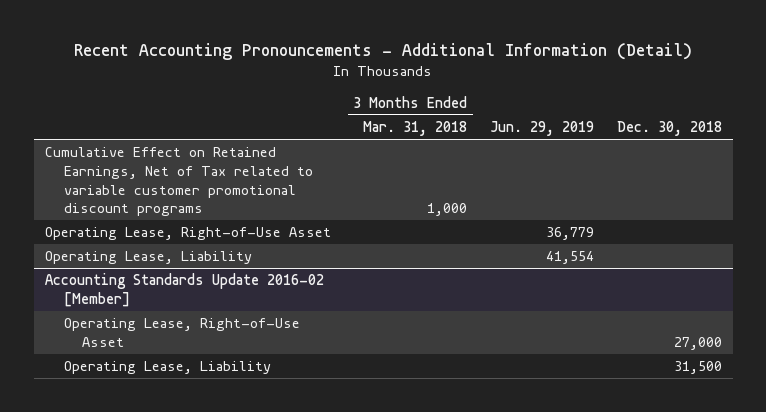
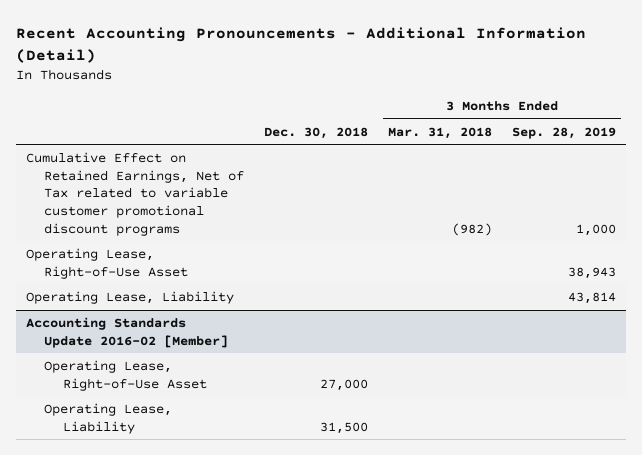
- | 3 Months Ended Mar. 31, 2018 | Jun. 29, 2019 | Dec. 30, 2018
+ | Dec. 30, 2018 | 3 Months Ended Mar. 31, 2018 | 3 Months Ended Sep. 28, 2019
- Cumulative Effect on Retained Earnings, Net of Tax related to variable customer promotional discount programs | 1,000 | |
+ Cumulative Effect on Retained Earnings, Net of Tax related to variable customer promotional discount programs | | (982) | 1,000

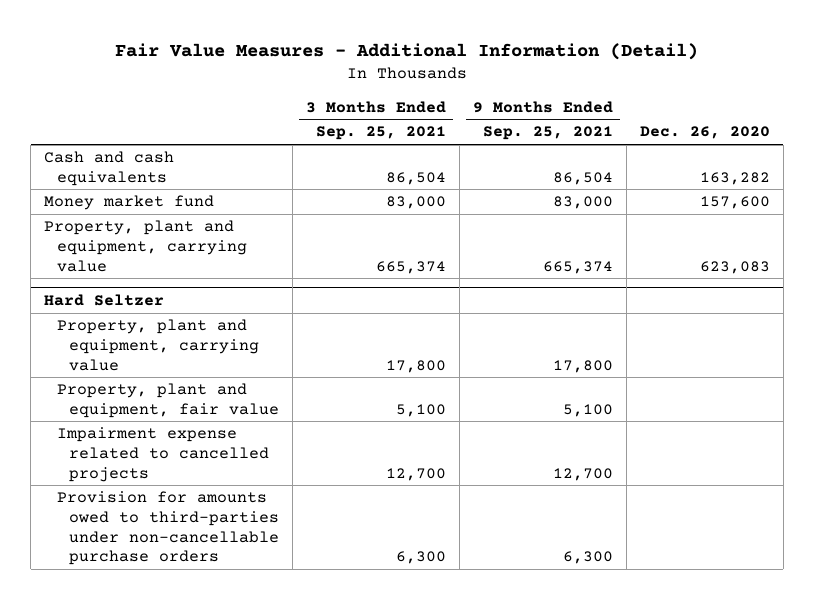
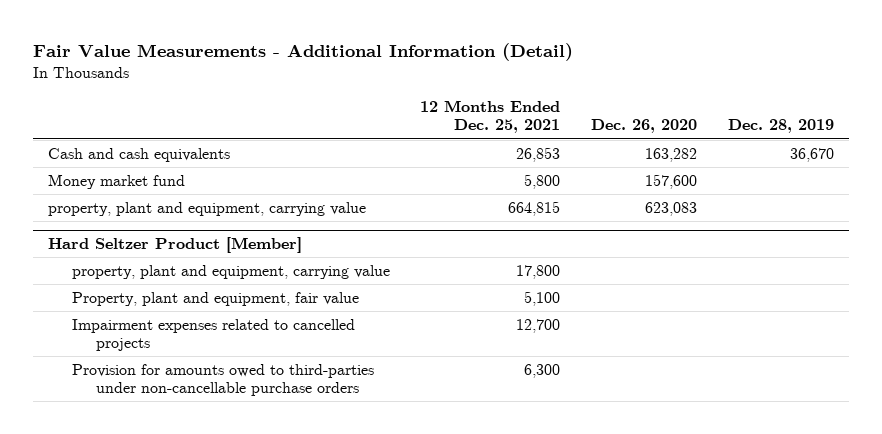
- Fair Value Measures - Additional Information (Detail)
+ Fair Value Measurements - Additional Information (Detail)
- | 3 Months Ended Sep. 25, 2021 | 9 Months Ended Sep. 25, 2021 | Dec. 26, 2020
+ | 12 Months Ended Dec. 25, 2021 | Dec. 26, 2020 | Dec. 28, 2019
- Property, plant and equipment, carrying value | 665,374 | 665,374 | 623,083
- Hard Seltzer
- Property, plant and equipment, carrying value | 17,800 | 17,800 |
+ property, plant and equipment, carrying value | 664,815 | 623,083 |
+ Hard Seltzer Product [Member]
+ property, plant and equipment, carrying value | 17,800 | |
- Impairment expense related to cancelled projects | 12,700 | 12,700 |
+ Impairment expenses related to cancelled projects | 12,700 | |

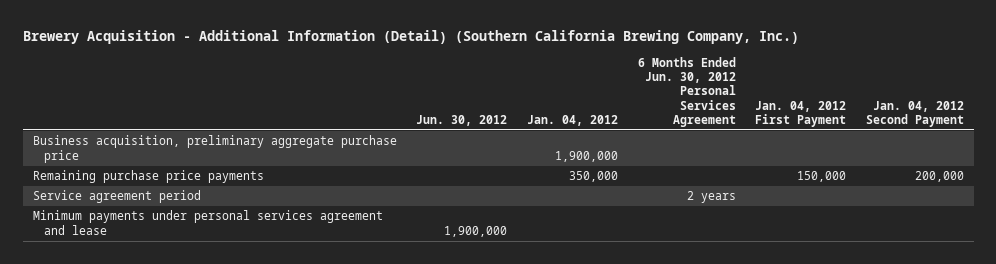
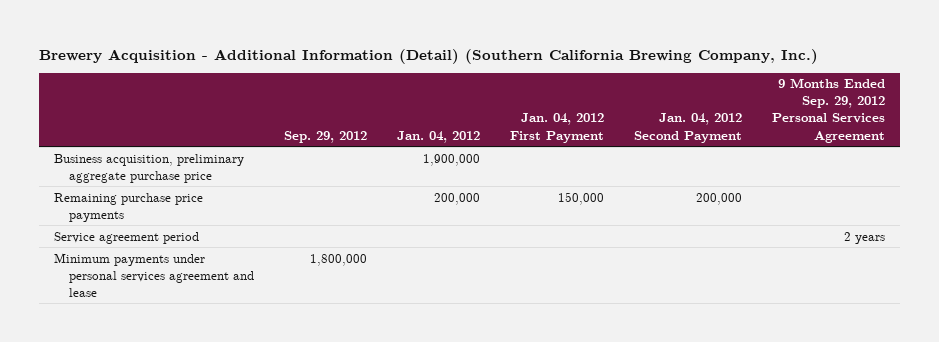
- | Jun. 30, 2012 | Jan. 04, 2012 | 6 Months Ended Jun. 30, 2012 Personal Services Agreement | Jan. 04, 2012 First Payment | Jan. 04, 2012 Second Payment
+ | Sep. 29, 2012 | Jan. 04, 2012 | Jan. 04, 2012 First Payment | Jan. 04, 2012 Second Payment | 9 Months Ended Sep. 29, 2012 Personal Services Agreement
- Remaining purchase price payments | | 350,000 | | 150,000 | 200,000
+ Remaining purchase price payments | | 200,000 | 150,000 | 200,000 |

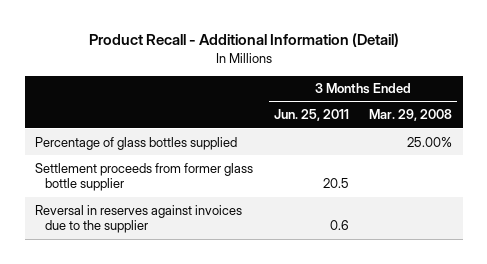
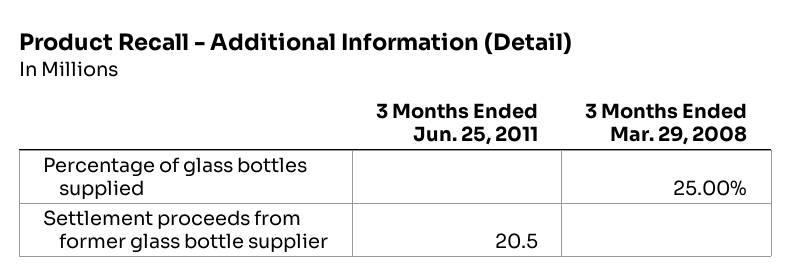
- Reversal in reserves against invoices due to the supplier | 0.6 |

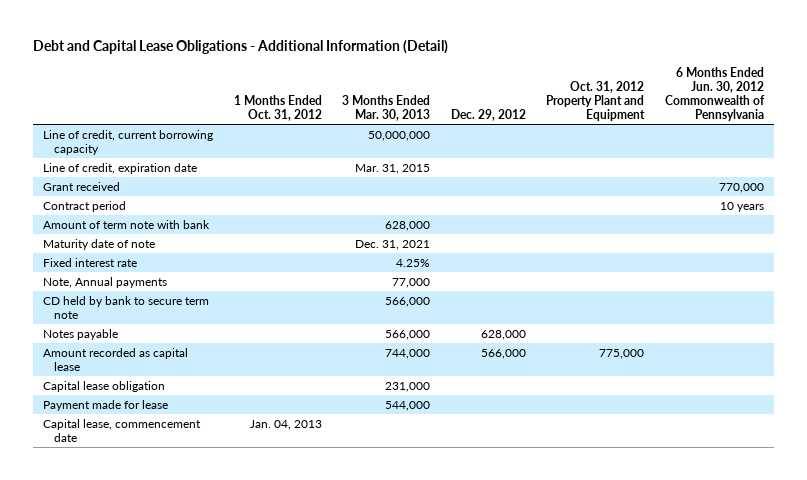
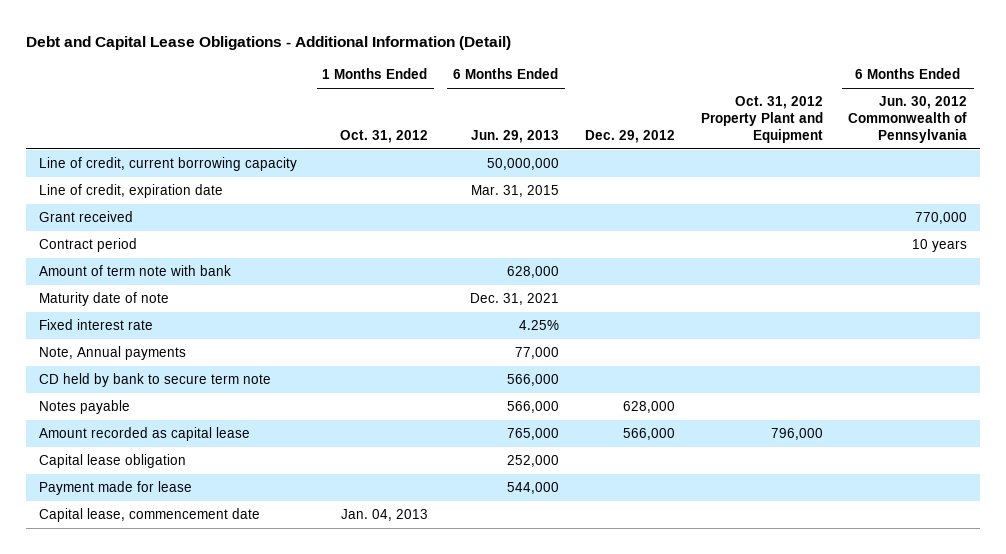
- | 1 Months Ended Oct. 31, 2012 | 3 Months Ended Mar. 30, 2013 | Dec. 29, 2012 | Oct. 31, 2012 Property Plant and Equipment | 6 Months Ended Jun. 30, 2012 Commonwealth of Pennsylvania
+ | 1 Months Ended Oct. 31, 2012 | 6 Months Ended Jun. 29, 2013 | Dec. 29, 2012 | Oct. 31, 2012 Property Plant and Equipment | 6 Months Ended Jun. 30, 2012 Commonwealth of Pennsylvania
- Amount recorded as capital lease | | 744,000 | 566,000 | 775,000 |
+ Amount recorded as capital lease | | 765,000 | 566,000 | 796,000 |

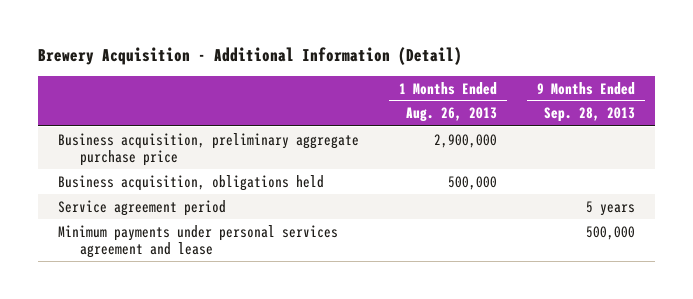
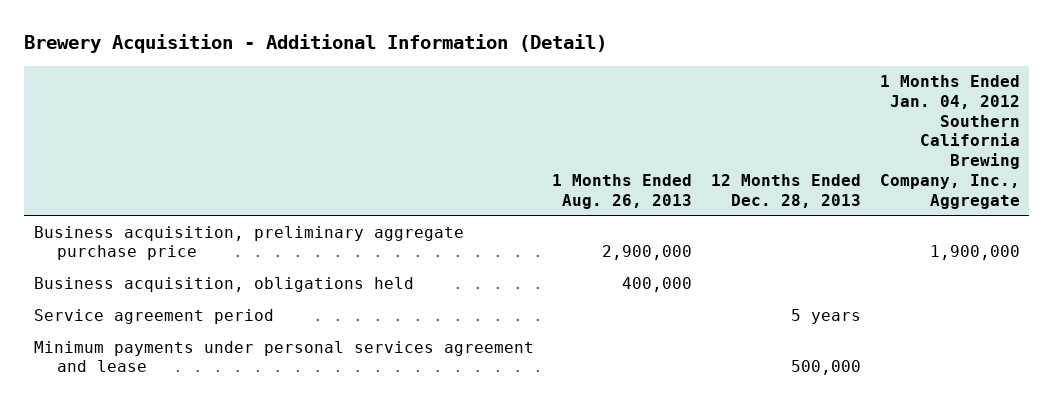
- | 1 Months Ended Aug. 26, 2013 | 9 Months Ended Sep. 28, 2013
+ | 1 Months Ended Aug. 26, 2013 | 12 Months Ended Dec. 28, 2013 | 1 Months Ended Jan. 04, 2012 Southern California Brewing Company, Inc., Aggregate
- Business acquisition, obligations held | 500,000 |
+ Business acquisition, obligations held | 400,000 | |

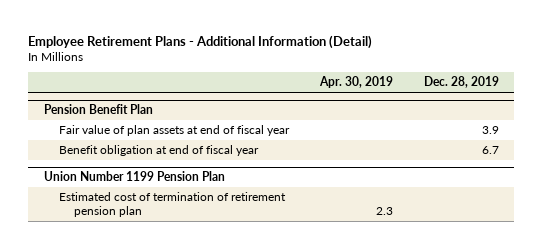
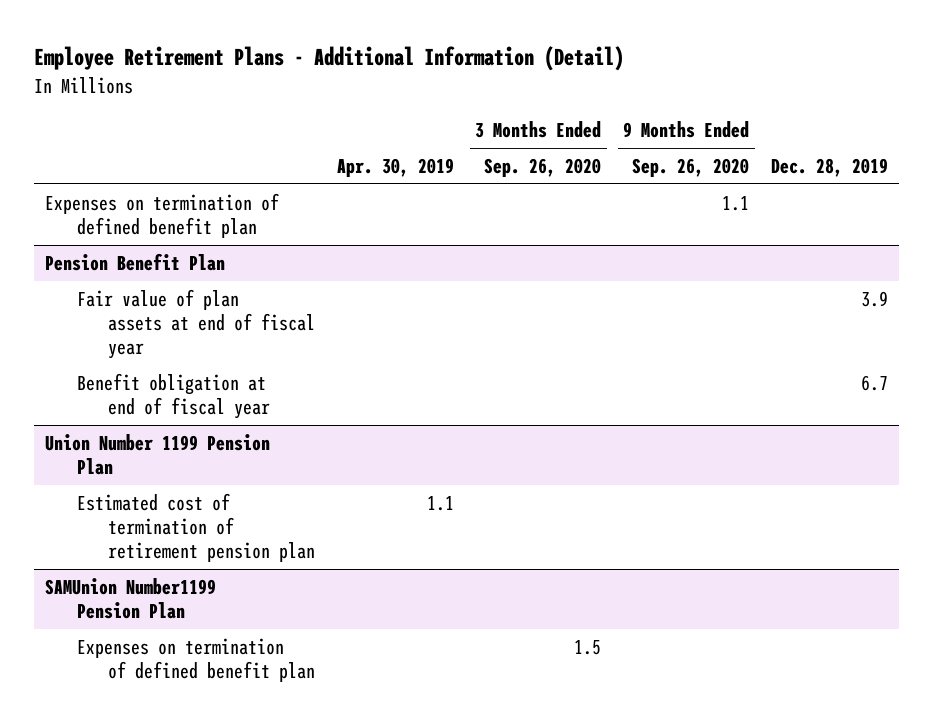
- | Apr. 30, 2019 | Dec. 28, 2019
+ | Apr. 30, 2019 | 3 Months Ended Sep. 26, 2020 | 9 Months Ended Sep. 26, 2020 | Dec. 28, 2019
+ Expenses on termination of defined benefit plan | | | 1.1 |
@ Union Number 1199 Pension Plan
- Estimated cost of termination of retirement pension plan | 2.3 |
+ Estimated cost of termination of retirement pension plan | 1.1 | | |
+ SAMUnion Number1199 Pension Plan
+ Expenses on termination of defined benefit plan | | 1.5 | |

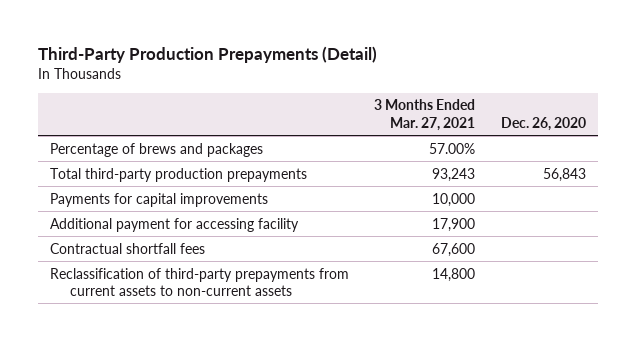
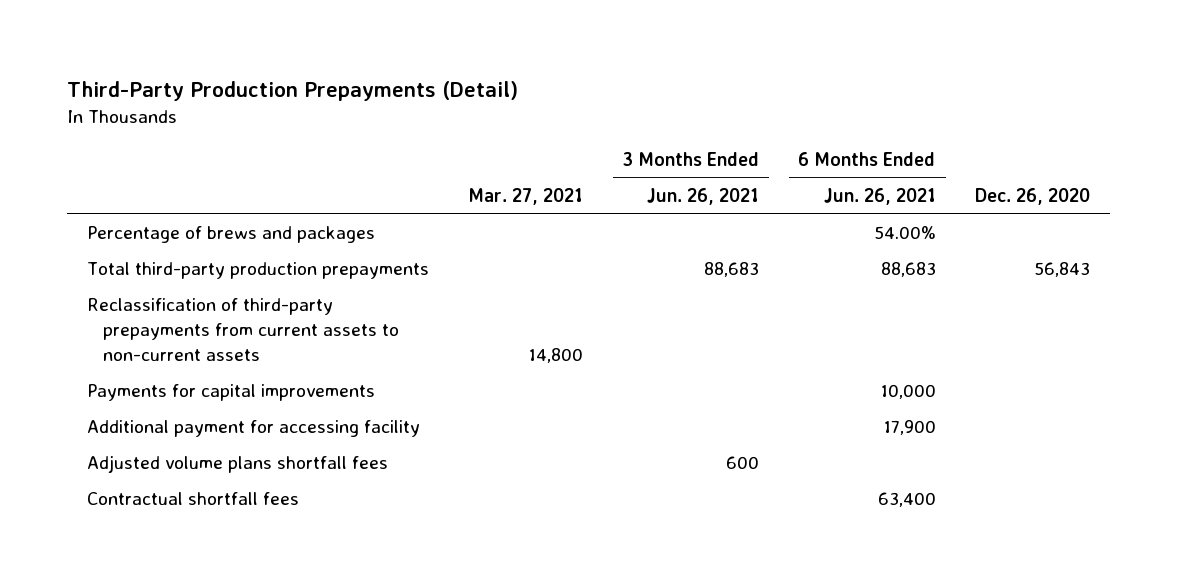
- | 3 Months Ended Mar. 27, 2021 | Dec. 26, 2020
+ | Mar. 27, 2021 | 3 Months Ended Jun. 26, 2021 | 6 Months Ended Jun. 26, 2021 | Dec. 26, 2020
moved up: Reclassification of third-party prepayments from current assets to non-current assets | 14,800 | | |
+ Adjusted volume plans shortfall fees | | 600 | |

